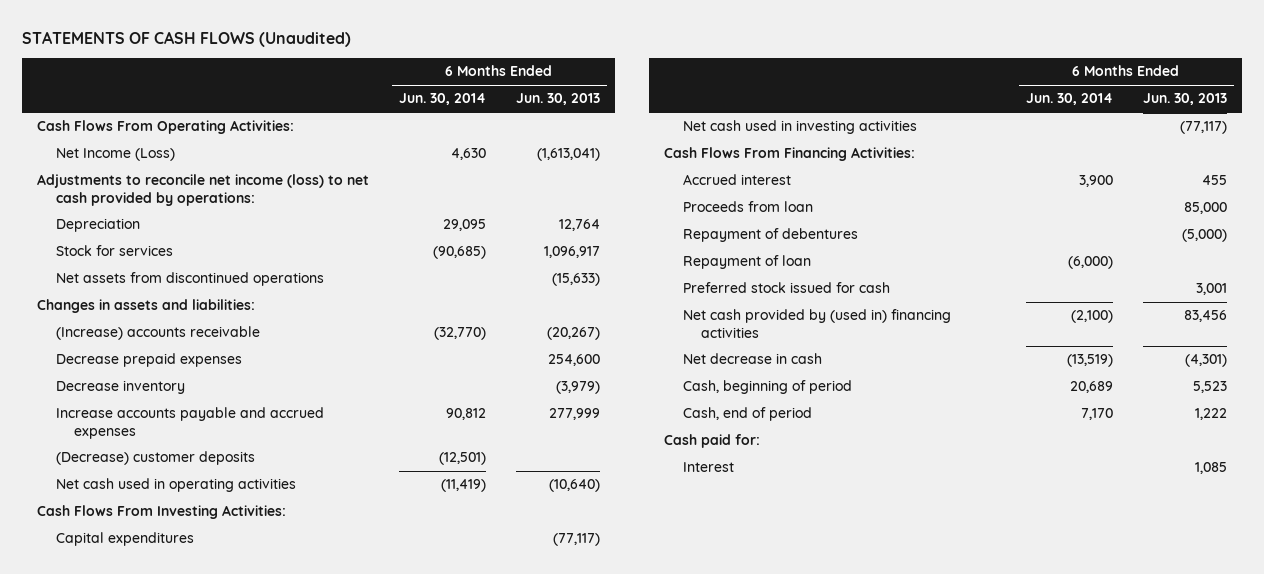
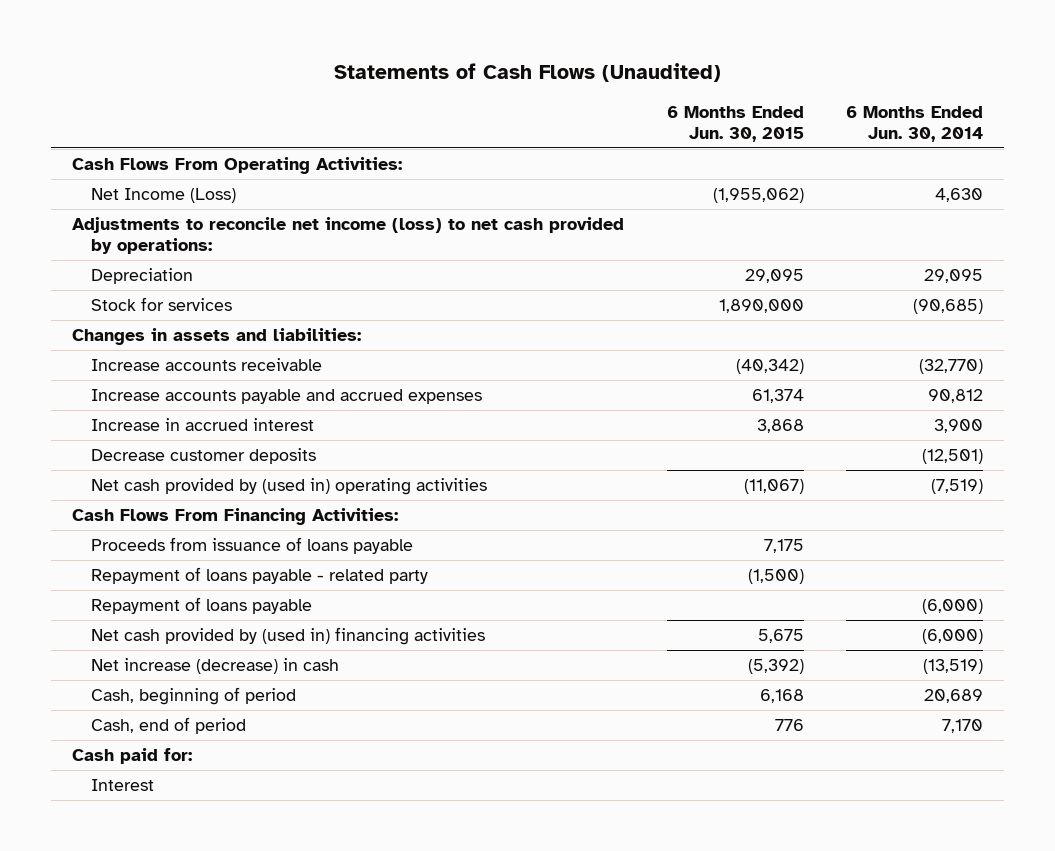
- STATEMENTS OF CASH FLOWS (Unaudited)
+ Statements of Cash Flows (Unaudited)
- | 6 Months Ended Jun. 30, 2014 | 6 Months Ended Jun. 30, 2013
+ | 6 Months Ended Jun. 30, 2015 | 6 Months Ended Jun. 30, 2014
- Net assets from discontinued operations | | (15,633)
- (Increase) accounts receivable | (32,770) | (20,267)
- Decrease prepaid expenses | | 254,600
- Decrease inventory | | (3,979)
+ Increase accounts receivable | (40,342) | (32,770)
- (Decrease) customer deposits | (12,501) |
- Net cash used in operating activities | (11,419) | (10,640)
- Cash Flows From Investing Activities:
- Capital expenditures | | (77,117)
- Net cash used in investing activities | | (77,117)
+ Increase in accrued interest | 3,868 | 3,900
+ Decrease customer deposits | | (12,501)
+ Net cash provided by (used in) operating activities | (11,067) | (7,519)
- Accrued interest | 3,900 | 455
- Proceeds from loan | | 85,000
- Repayment of debentures | | (5,000)
- Repayment of loan | (6,000) |
- Preferred stock issued for cash | | 3,001
- Net cash provided by (used in) financing activities | (2,100) | 83,456
- Net decrease in cash | (13,519) | (4,301)
+ Proceeds from issuance of loans payable | 7,175 |
+ Repayment of loans payable - related party | (1,500) |
+ Repayment of loans payable | | (6,000)
+ Net cash provided by (used in) financing activities | 5,675 | (6,000)
+ Net increase (decrease) in cash | (5,392) | (13,519)

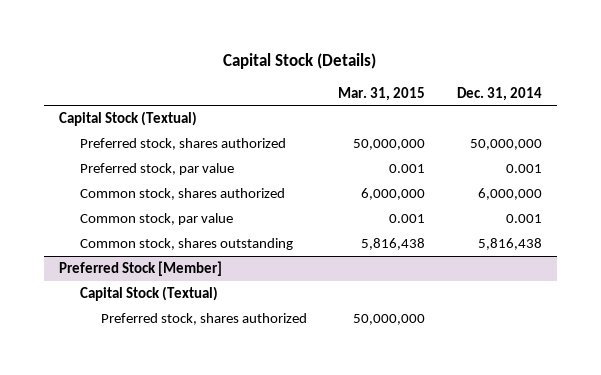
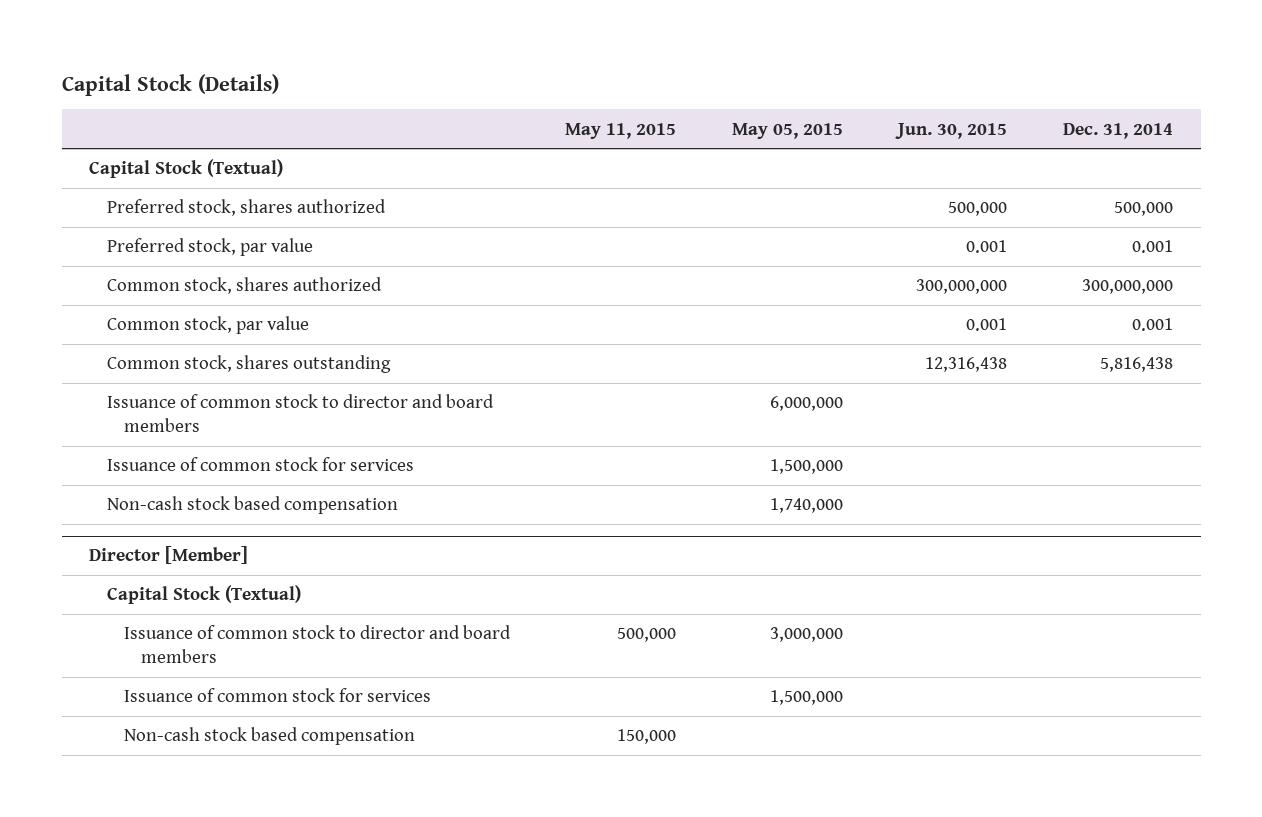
- | Mar. 31, 2015 | Dec. 31, 2014
+ | May 11, 2015 | May 05, 2015 | Jun. 30, 2015 | Dec. 31, 2014
- Preferred stock, shares authorized | 50,000,000 | 50,000,000
+ Preferred stock, shares authorized | | | 500,000 | 500,000
- Common stock, shares authorized | 6,000,000 | 6,000,000
+ Common stock, shares authorized | | | 300,000,000 | 300,000,000
- Preferred Stock [Member]
- Capital Stock (Textual)
- Preferred stock, shares authorized | 50,000,000 |
+ Issuance of common stock to director and board members | | 6,000,000 | |
+ Issuance of common stock for services | | 1,500,000 | |
+ Non-cash stock based compensation | | 1,740,000 | |
+ Director [Member]
+ Capital Stock (Textual)
+ Issuance of common stock to director and board members | 500,000 | 3,000,000 | |
+ Issuance of common stock for services | | 1,500,000 | |
+ Non-cash stock based compensation | 150,000 | | |

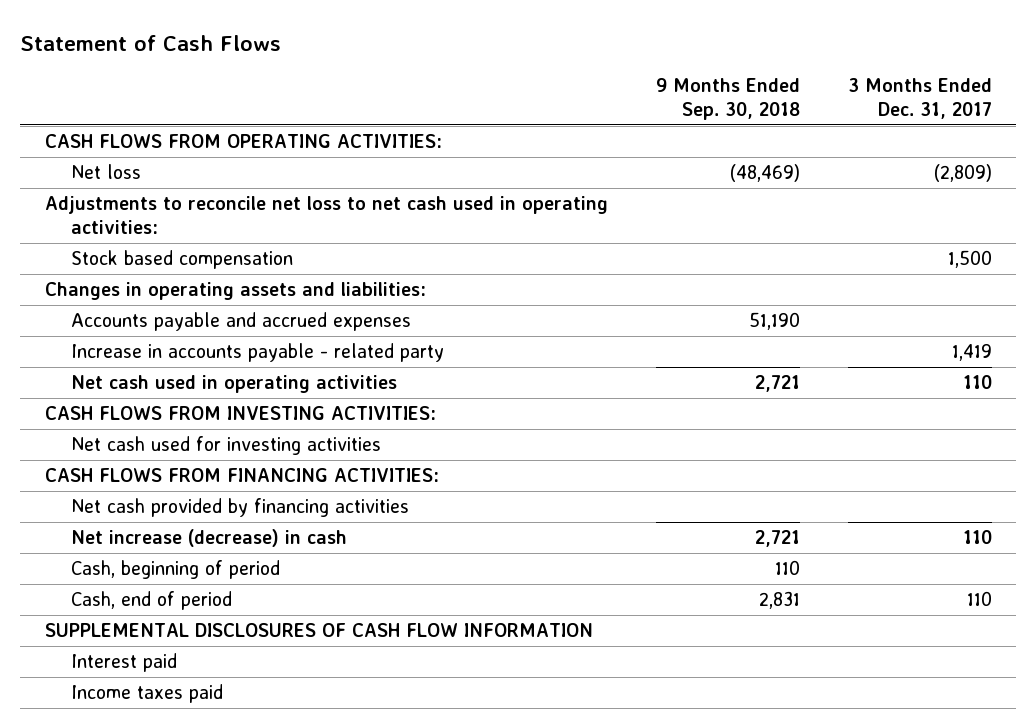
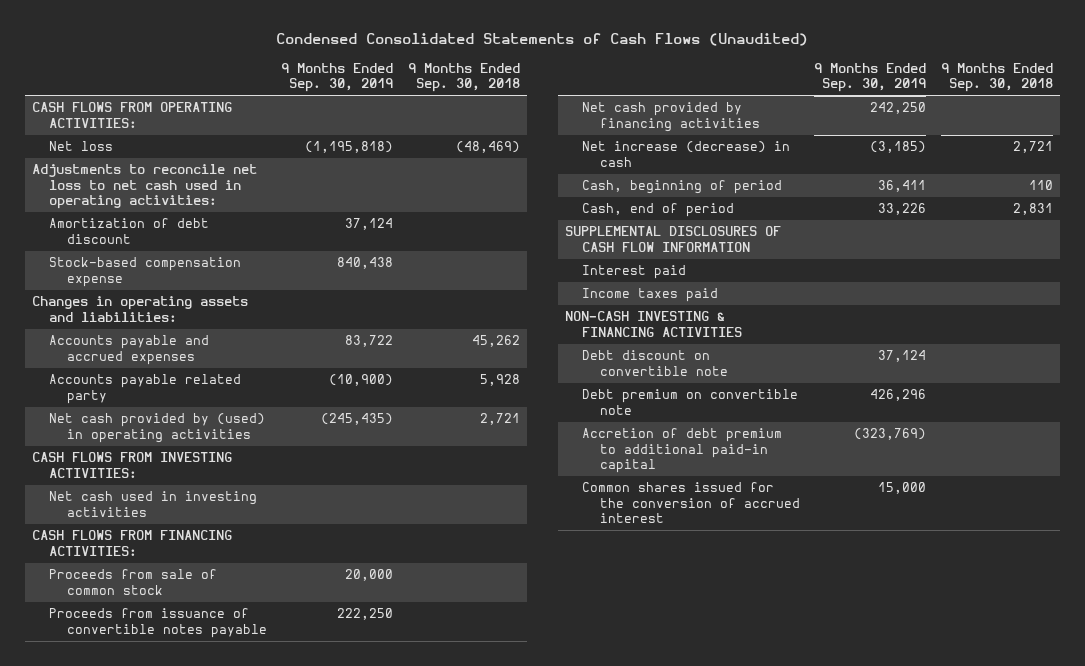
- Statement of Cash Flows
+ Condensed Consolidated Statements of Cash Flows (Unaudited)
- | 9 Months Ended Sep. 30, 2018 | 3 Months Ended Dec. 31, 2017
+ | 9 Months Ended Sep. 30, 2019 | 9 Months Ended Sep. 30, 2018
- Stock based compensation | | 1,500
+ Amortization of debt discount | 37,124 |
+ Stock-based compensation expense | 840,438 |
- Accounts payable and accrued expenses | 51,190 |
- Increase in accounts payable - related party | | 1,419
- Net cash used in operating activities | 2,721 | 110
+ Accounts payable and accrued expenses | 83,722 | 45,262
+ Accounts payable related party | (10,900) | 5,928
+ Net cash provided by (used) in operating activities | (245,435) | 2,721
- Net cash used for investing activities
+ Net cash used in investing activities
+ Proceeds from sale of common stock | 20,000 |
+ Proceeds from issuance of convertible notes payable | 222,250 |
+ NON-CASH INVESTING & FINANCING ACTIVITIES
+ Debt discount on convertible note | 37,124 |
+ Debt premium on convertible note | 426,296 |
+ Accretion of debt premium to additional paid-in capital | (323,769) |
+ Common shares issued for the conversion of accrued interest | 15,000 |

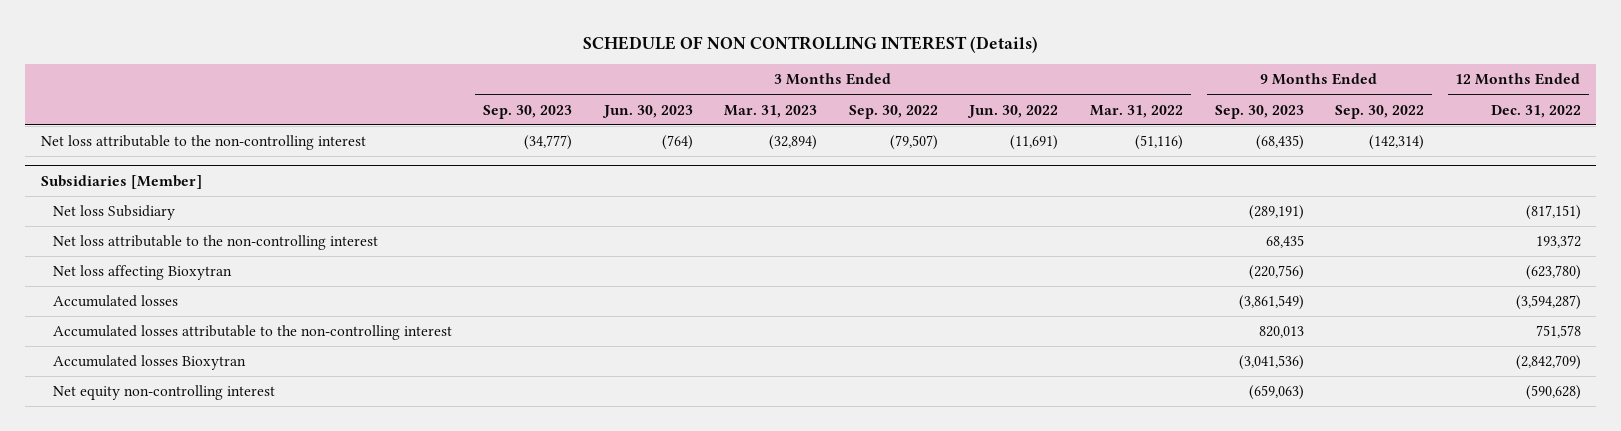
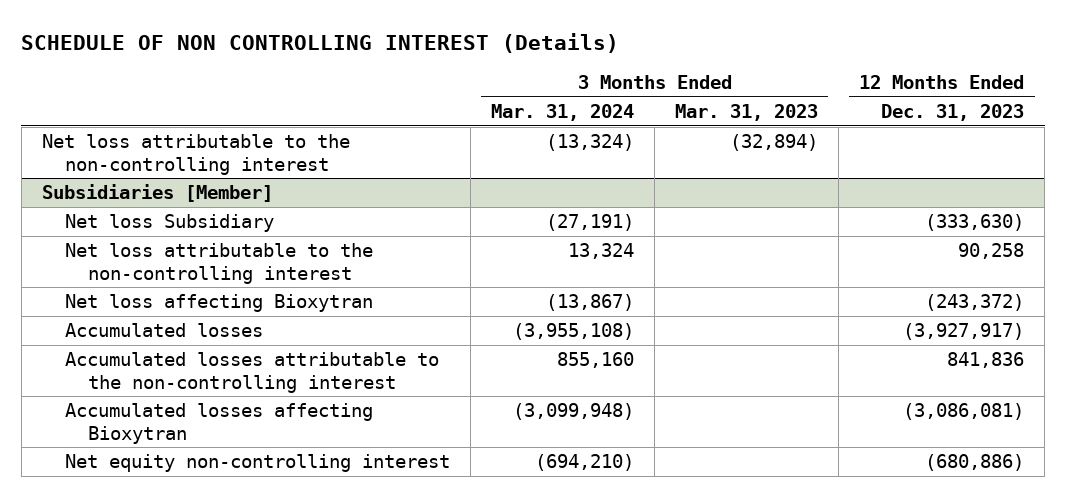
- | 3 Months Ended Sep. 30, 2023 | 3 Months Ended Jun. 30, 2023 | 3 Months Ended Mar. 31, 2023 | 3 Months Ended Sep. 30, 2022 | 3 Months Ended Jun. 30, 2022 | 3 Months Ended Mar. 31, 2022 | 9 Months Ended Sep. 30, 2023 | 9 Months Ended Sep. 30, 2022 | 12 Months Ended Dec. 31, 2022
+ | 3 Months Ended Mar. 31, 2024 | 3 Months Ended Mar. 31, 2023 | 12 Months Ended Dec. 31, 2023
@ Subsidiaries [Member]
- Accumulated losses Bioxytran | | | | | | | (3,041,536) | | (2,842,709)
+ Accumulated losses affecting Bioxytran | (3,099,948) | | (3,086,081)

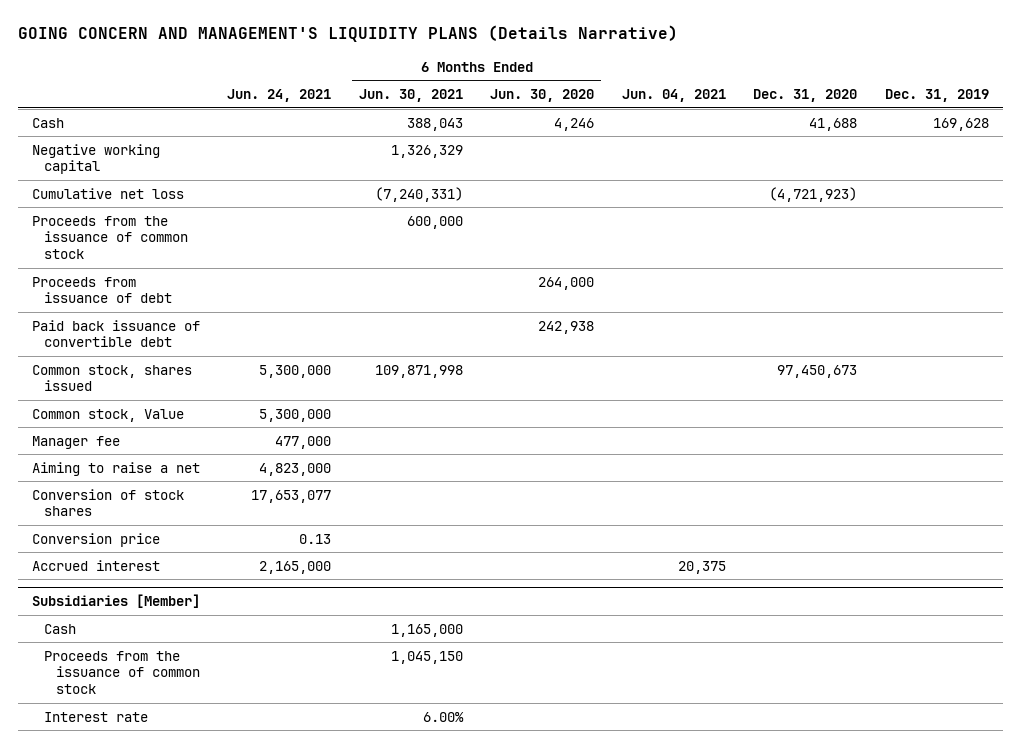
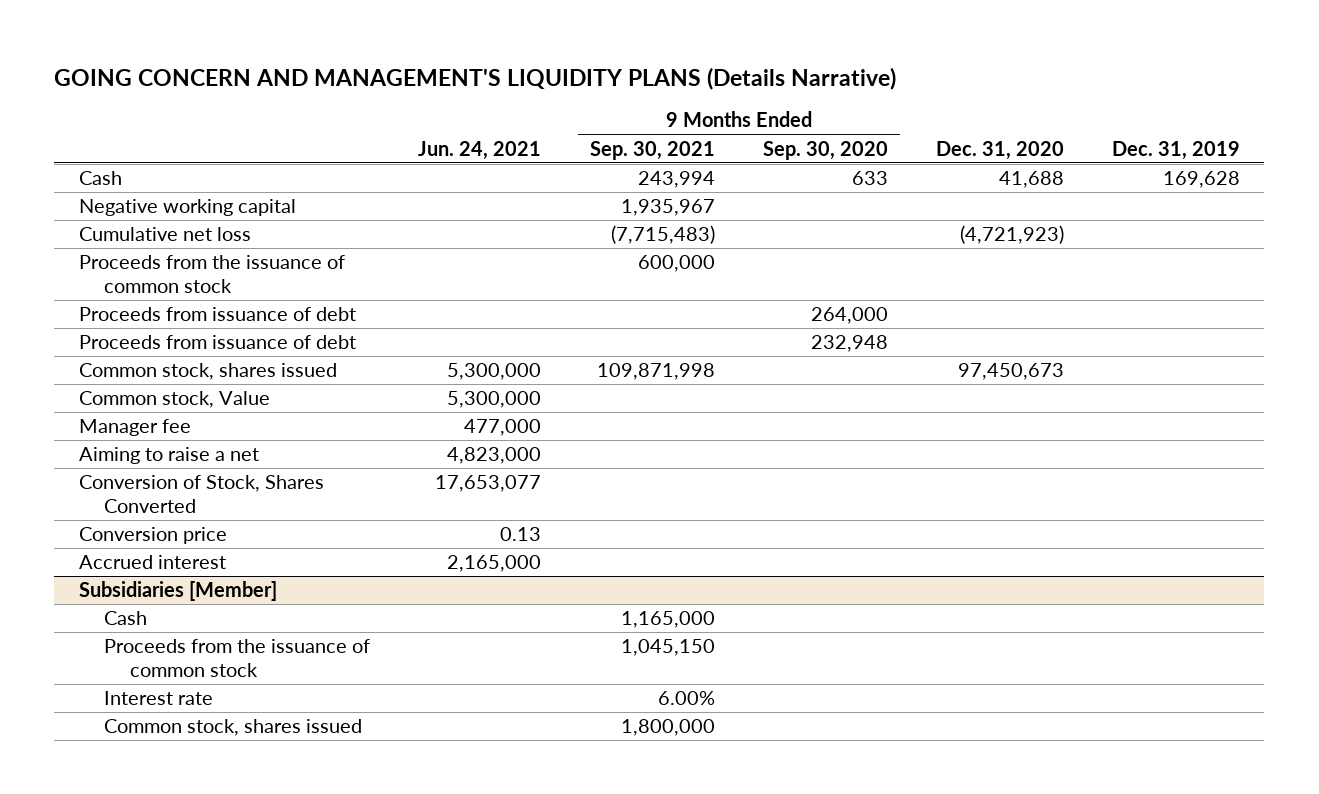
- | Jun. 24, 2021 | 6 Months Ended Jun. 30, 2021 | 6 Months Ended Jun. 30, 2020 | Jun. 04, 2021 | Dec. 31, 2020 | Dec. 31, 2019
+ | Jun. 24, 2021 | 9 Months Ended Sep. 30, 2021 | 9 Months Ended Sep. 30, 2020 | Dec. 31, 2020 | Dec. 31, 2019
- Paid back issuance of convertible debt | | | 242,938 | | |
+ Proceeds from issuance of debt | | | 232,948 | |
- Conversion of stock shares | 17,653,077 | | | | |
+ Conversion of Stock, Shares Converted | 17,653,077 | | | |
@ Subsidiaries [Member]
+ Common stock, shares issued | | 1,800,000 | | |

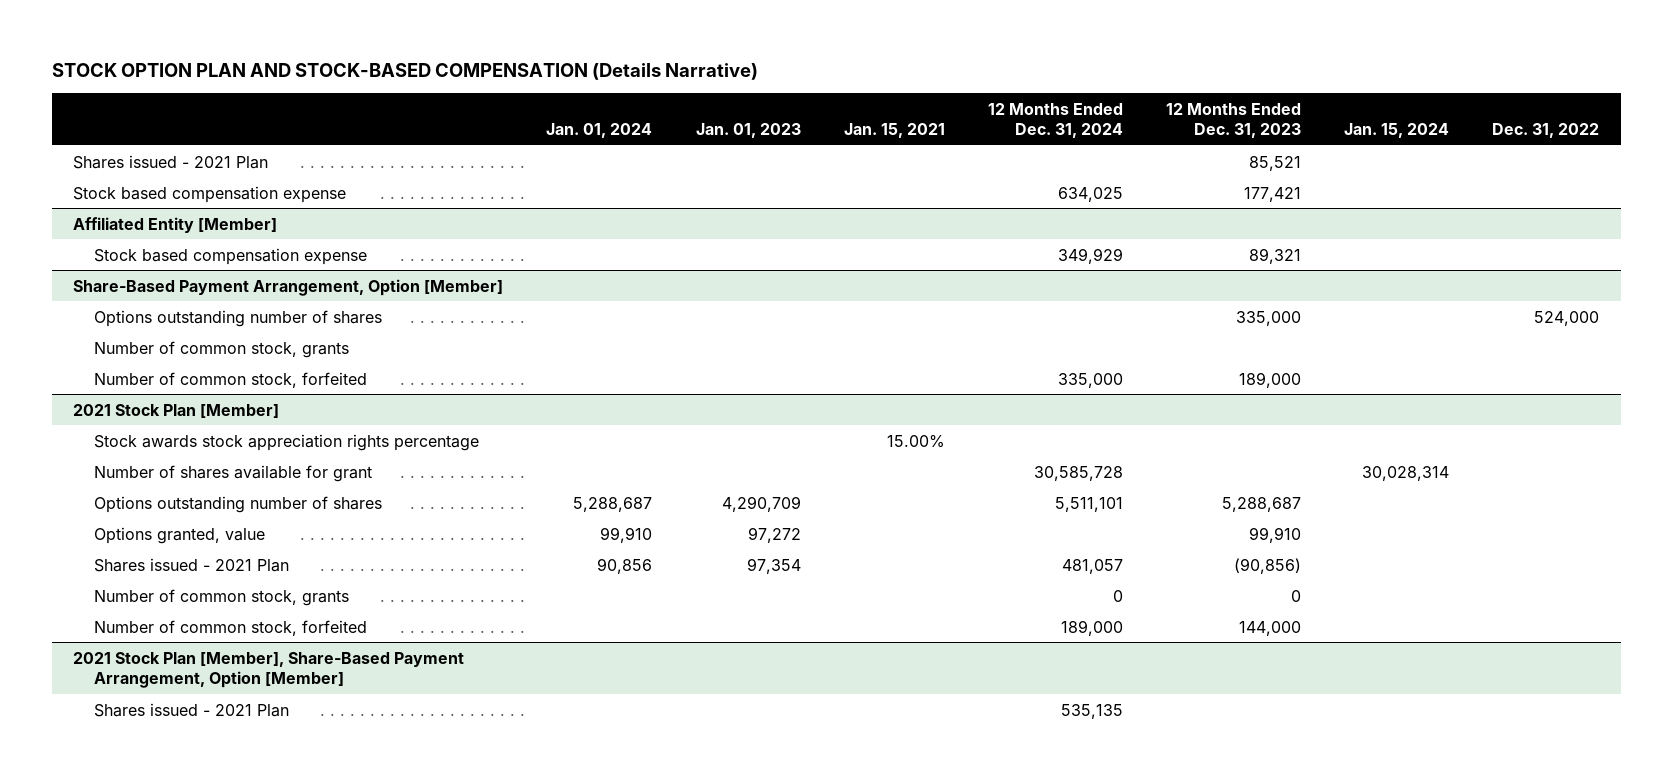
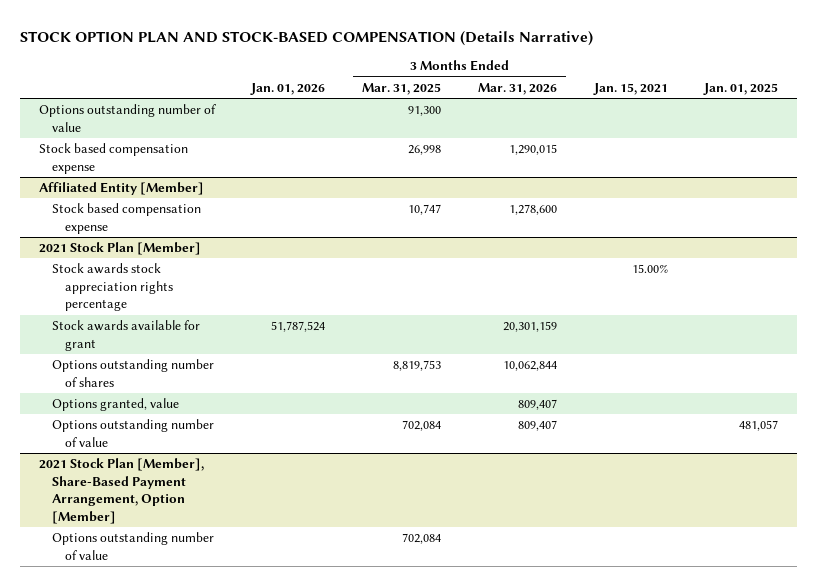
- | Jan. 01, 2024 | Jan. 01, 2023 | Jan. 15, 2021 | 12 Months Ended Dec. 31, 2024 | 12 Months Ended Dec. 31, 2023 | Jan. 15, 2024 | Dec. 31, 2022
+ | Jan. 01, 2026 | 3 Months Ended Mar. 31, 2025 | 3 Months Ended Mar. 31, 2026 | Jan. 15, 2021 | Jan. 01, 2025
- Shares issued - 2021 Plan | | | | | 85,521 | |
+ Options outstanding number of value | | 91,300 | | |
- Share-Based Payment Arrangement, Option [Member]
- Options outstanding number of shares | | | | | 335,000 | | 524,000
- Number of common stock, grants
- Number of common stock, forfeited | | | | 335,000 | 189,000 | |
@ 2021 Stock Plan [Member]
- Number of shares available for grant | | | | 30,585,728 | | 30,028,314 |
+ Stock awards available for grant | 51,787,524 | | 20,301,159 | |
- Shares issued - 2021 Plan | 90,856 | 97,354 | | 481,057 | (90,856) | |
- Number of common stock, grants | | | | 0 | 0 | |
- Number of common stock, forfeited | | | | 189,000 | 144,000 | |
+ Options outstanding number of value | | 702,084 | 809,407 | | 481,057
@ 2021 Stock Plan [Member], Share-Based Payment Arrangement, Option [Member]
- Shares issued - 2021 Plan | | | | 535,135 | | |
+ Options outstanding number of value | | 702,084 | | |

